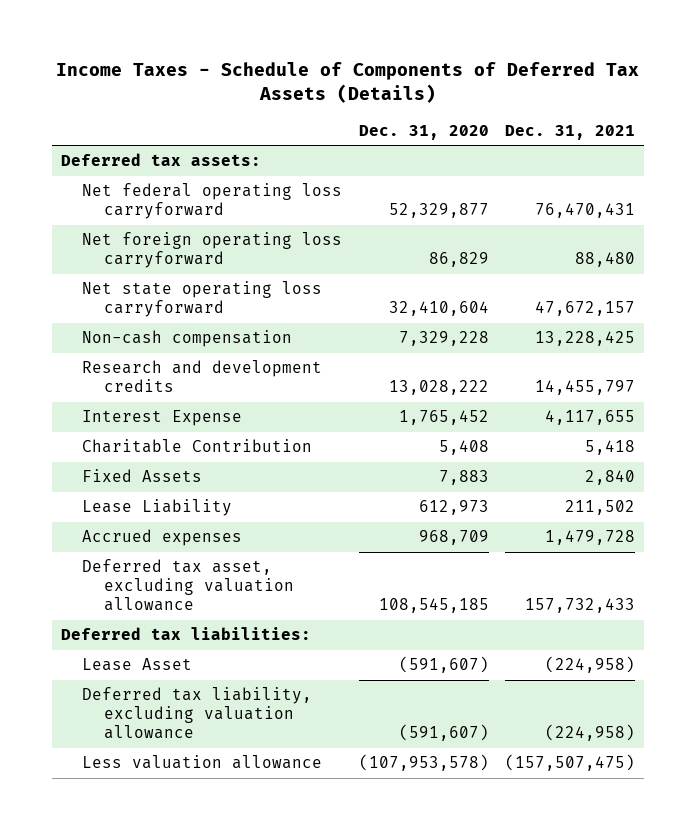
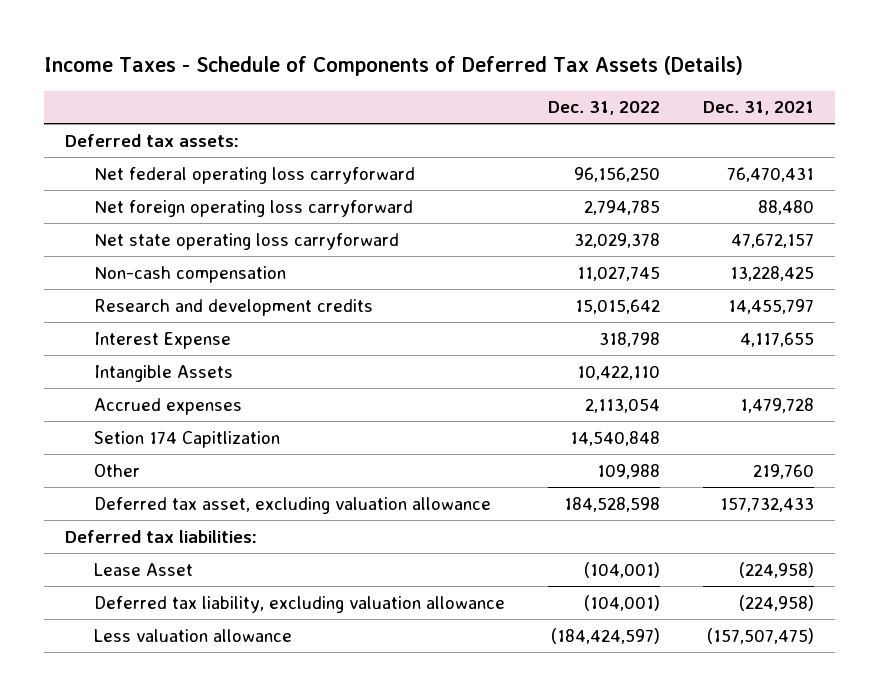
- | Dec. 31, 2020 | Dec. 31, 2021
+ | Dec. 31, 2022 | Dec. 31, 2021
- Charitable Contribution | 5,408 | 5,418
- Fixed Assets | 7,883 | 2,840
- Lease Liability | 612,973 | 211,502
+ Intangible Assets | 10,422,110 |
+ Setion 174 Capitlization | 14,540,848 |
+ Other | 109,988 | 219,760

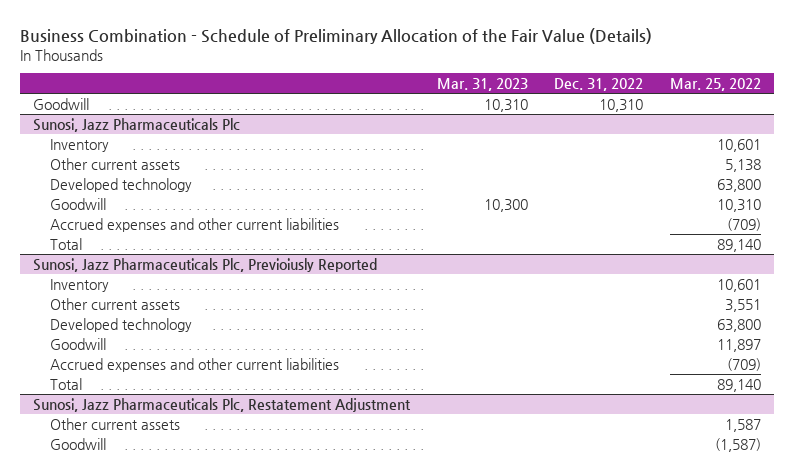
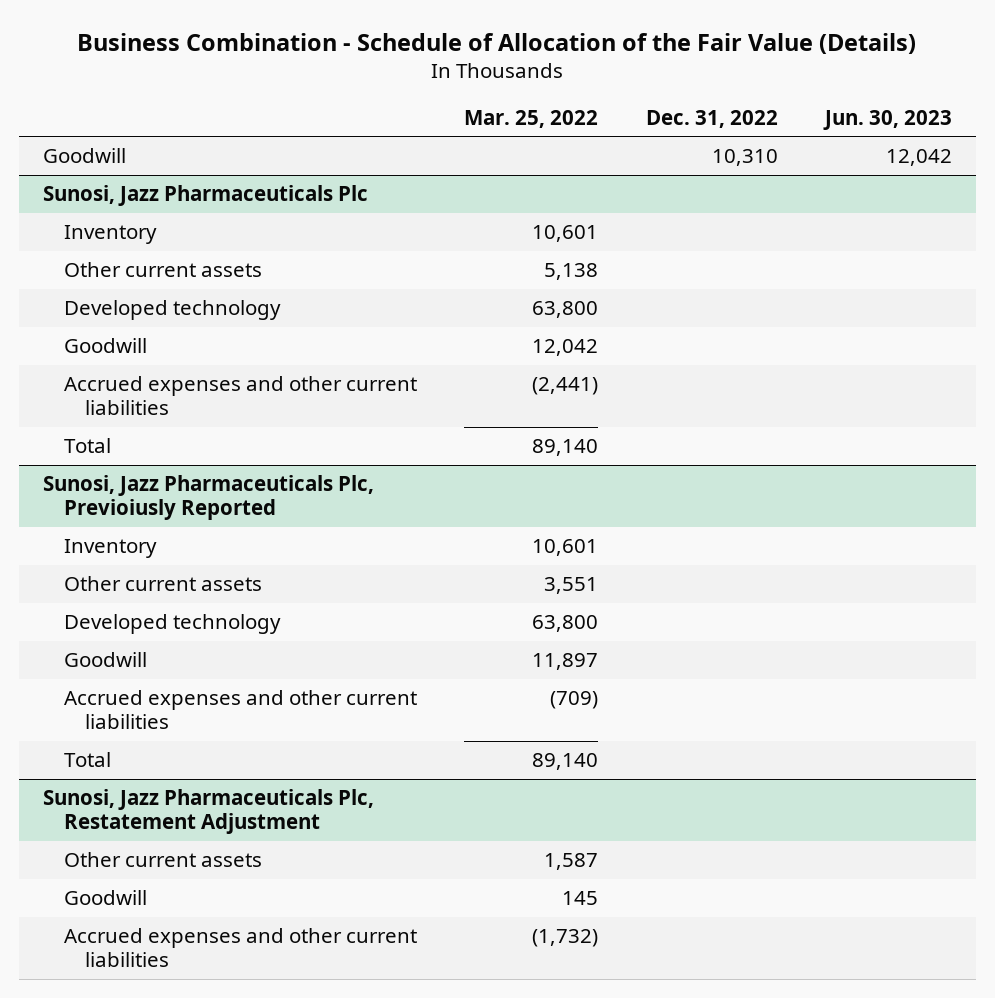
- Business Combination - Schedule of Preliminary Allocation of the Fair Value (Details)
+ Business Combination - Schedule of Allocation of the Fair Value (Details)
- | Mar. 31, 2023 | Dec. 31, 2022 | Mar. 25, 2022
+ | Mar. 25, 2022 | Dec. 31, 2022 | Jun. 30, 2023
@ Sunosi, Jazz Pharmaceuticals Plc
- Goodwill | 10,300 | | 10,310
- Accrued expenses and other current liabilities | | | (709)
+ Goodwill | 12,042 | |
+ Accrued expenses and other current liabilities | (2,441) | |
@ Sunosi, Jazz Pharmaceuticals Plc, Restatement Adjustment
- Goodwill | | | (1,587)
+ Goodwill | 145 | |
+ Accrued expenses and other current liabilities | (1,732) | |

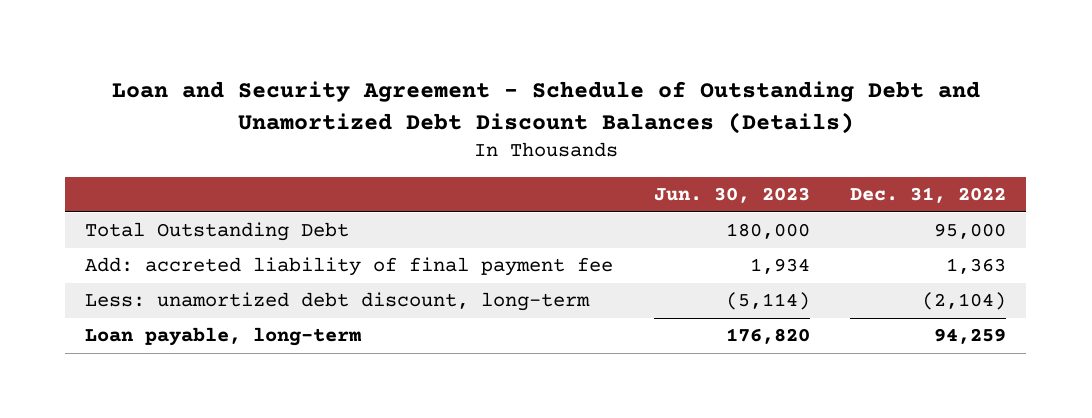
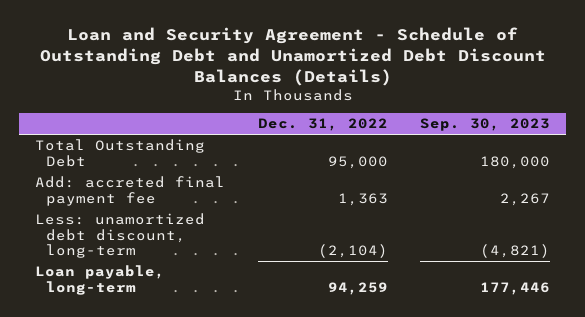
- | Jun. 30, 2023 | Dec. 31, 2022
+ | Dec. 31, 2022 | Sep. 30, 2023
- Add: accreted liability of final payment fee | 1,934 | 1,363
+ Add: accreted final payment fee | 1,363 | 2,267

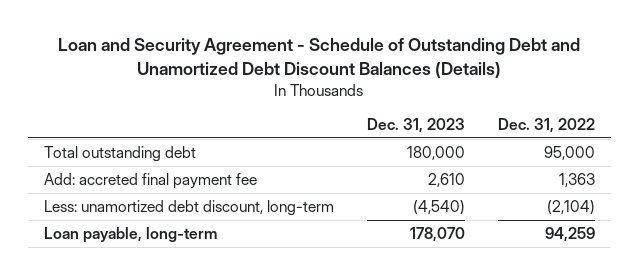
- | Dec. 31, 2022 | Sep. 30, 2023
+ | Dec. 31, 2023 | Dec. 31, 2022
- Total Outstanding Debt | 95,000 | 180,000
+ Total outstanding debt | 180,000 | 95,000

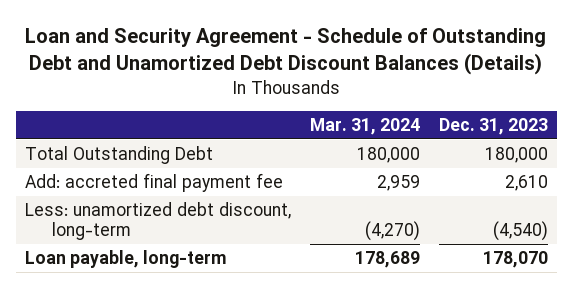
- | Dec. 31, 2023 | Dec. 31, 2022
+ | Mar. 31, 2024 | Dec. 31, 2023
- Total outstanding debt | 180,000 | 95,000
+ Total Outstanding Debt | 180,000 | 180,000

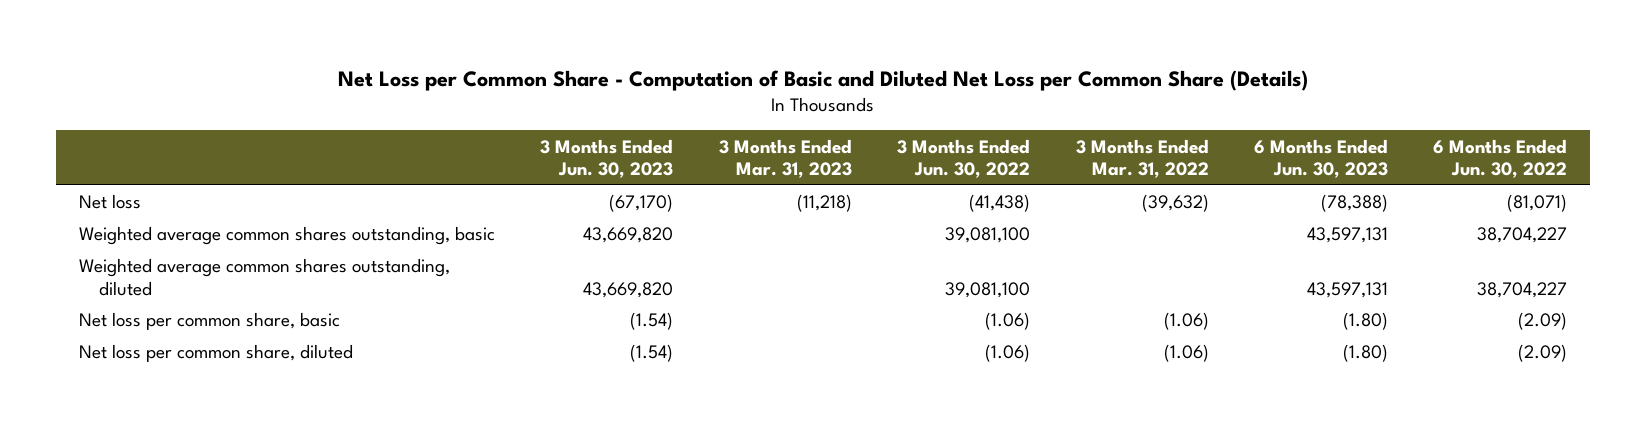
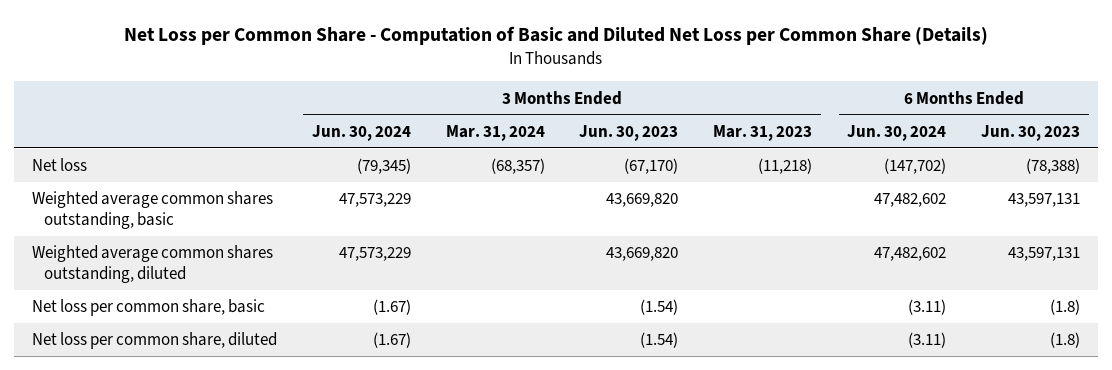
- | 3 Months Ended Jun. 30, 2023 | 3 Months Ended Mar. 31, 2023 | 3 Months Ended Jun. 30, 2022 | 3 Months Ended Mar. 31, 2022 | 6 Months Ended Jun. 30, 2023 | 6 Months Ended Jun. 30, 2022
+ | 3 Months Ended Jun. 30, 2024 | 3 Months Ended Mar. 31, 2024 | 3 Months Ended Jun. 30, 2023 | 3 Months Ended Mar. 31, 2023 | 6 Months Ended Jun. 30, 2024 | 6 Months Ended Jun. 30, 2023
- Net loss per common share, basic | (1.54) | | (1.06) | (1.06) | (1.80) | (2.09)
- Net loss per common share, diluted | (1.54) | | (1.06) | (1.06) | (1.80) | (2.09)
+ Net loss per common share, basic | (1.67) | | (1.54) | | (3.11) | (1.8)
+ Net loss per common share, diluted | (1.67) | | (1.54) | | (3.11) | (1.8)

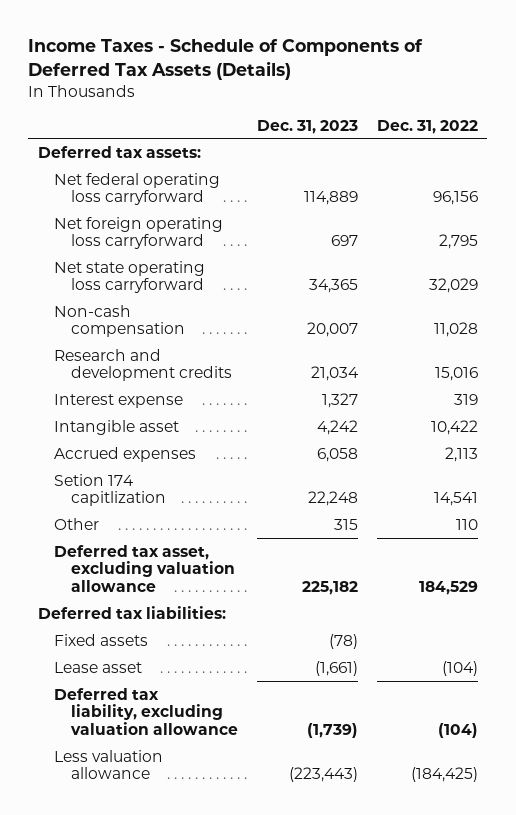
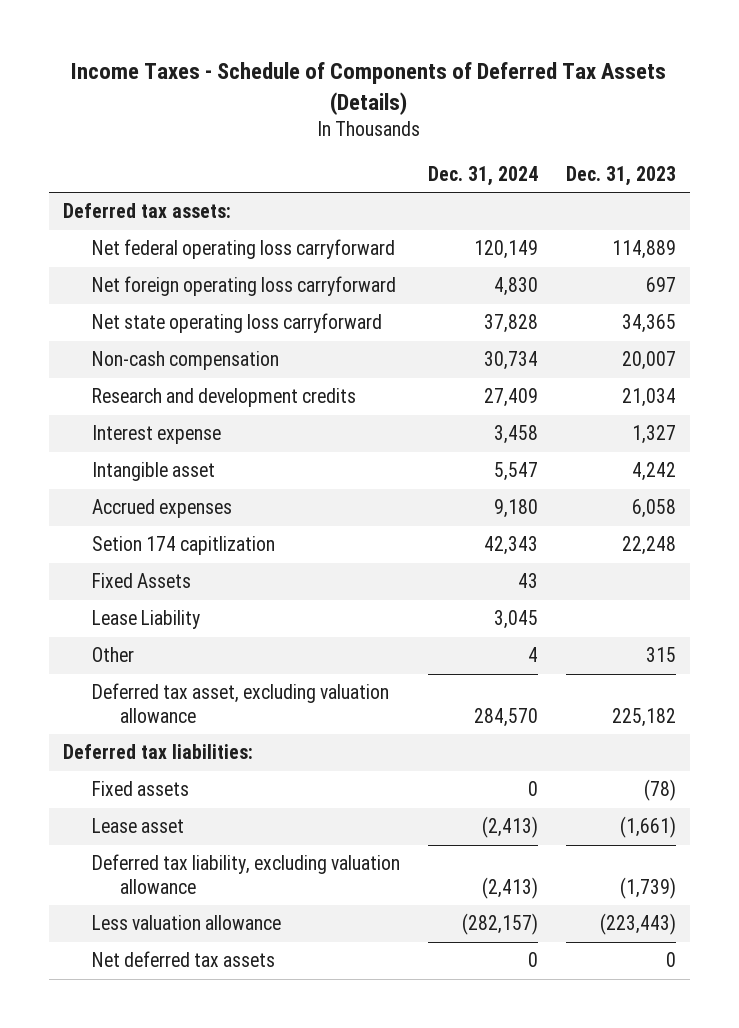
- | Dec. 31, 2023 | Dec. 31, 2022
+ | Dec. 31, 2024 | Dec. 31, 2023
+ Fixed Assets | 43 |
+ Lease Liability | 3,045 |
+ Net deferred tax assets | 0 | 0

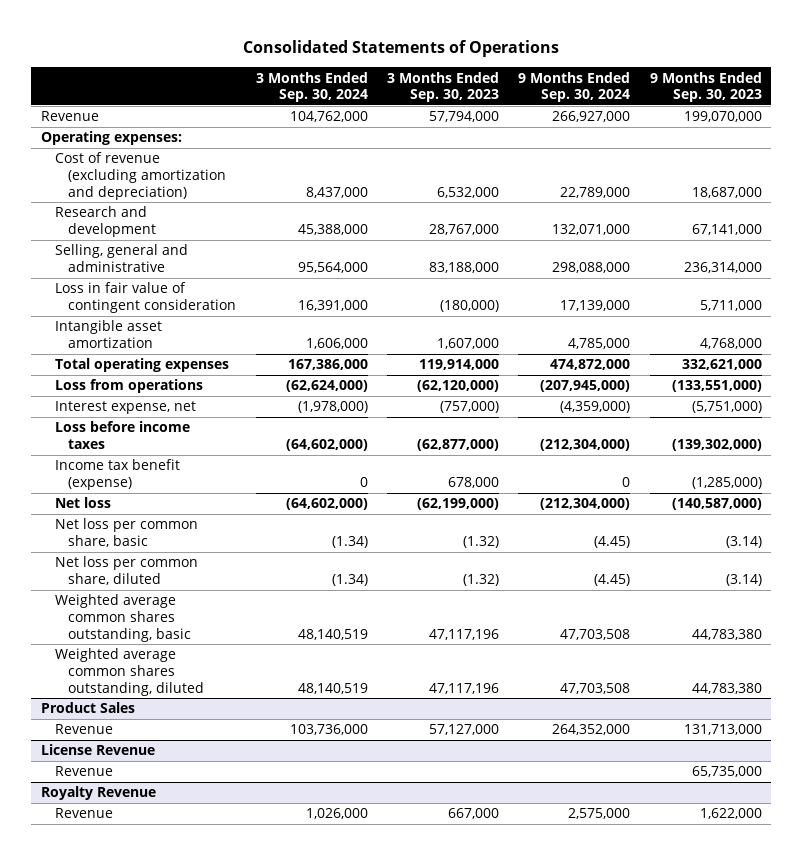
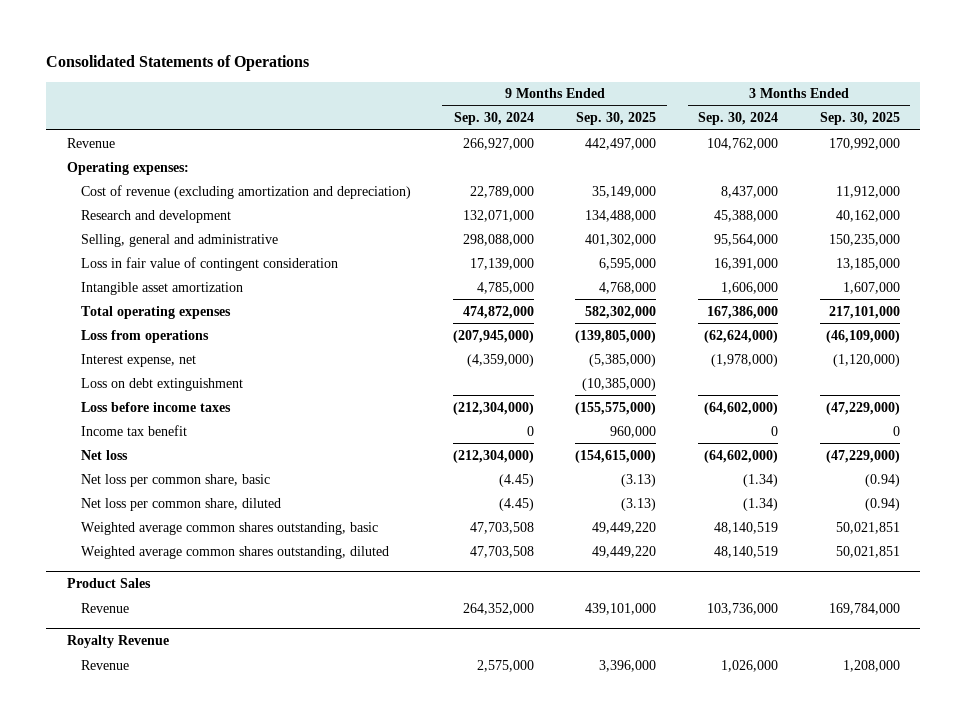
- | 3 Months Ended Sep. 30, 2024 | 3 Months Ended Sep. 30, 2023 | 9 Months Ended Sep. 30, 2024 | 9 Months Ended Sep. 30, 2023
+ | 9 Months Ended Sep. 30, 2024 | 9 Months Ended Sep. 30, 2025 | 3 Months Ended Sep. 30, 2024 | 3 Months Ended Sep. 30, 2025
+ Loss on debt extinguishment | | (10,385,000) | |
- Income tax benefit (expense) | 0 | 678,000 | 0 | (1,285,000)
+ Income tax benefit | 0 | 960,000 | 0 | 0
- License Revenue
- Revenue | | | | 65,735,000

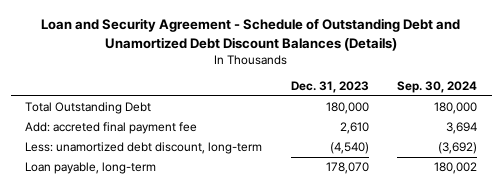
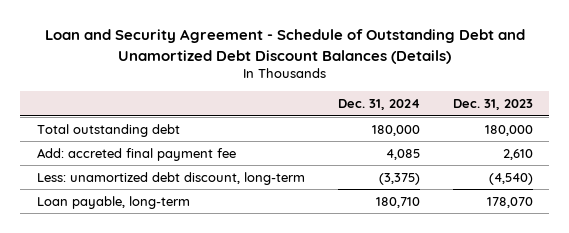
- | Dec. 31, 2023 | Sep. 30, 2024
+ | Dec. 31, 2024 | Dec. 31, 2023
- Total Outstanding Debt | 180,000 | 180,000
+ Total outstanding debt | 180,000 | 180,000

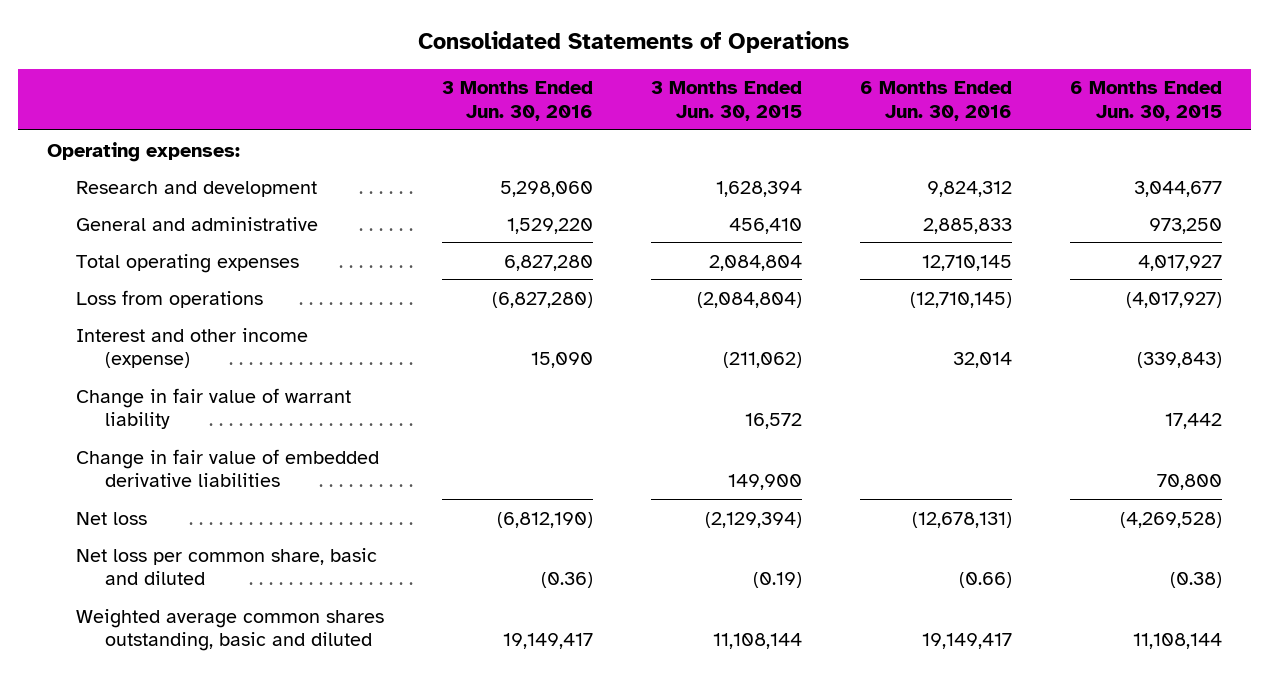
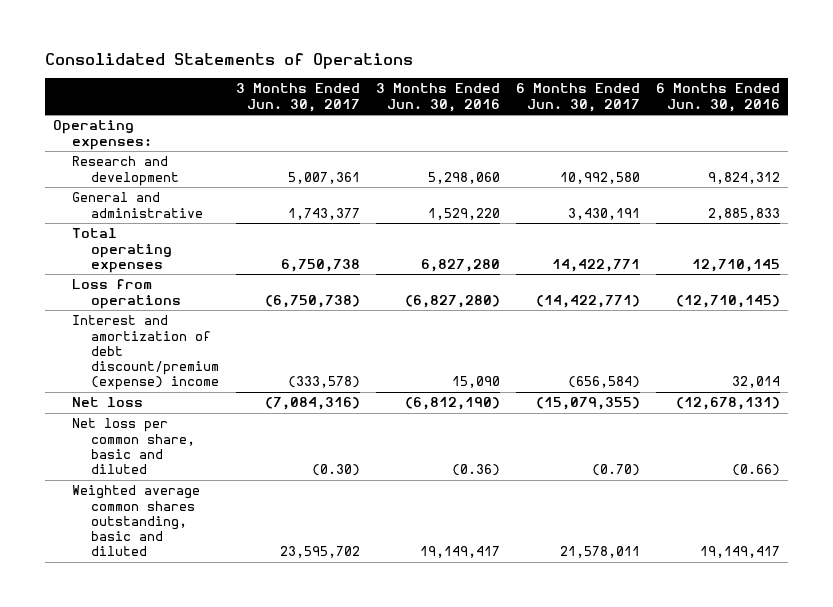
- | 3 Months Ended Jun. 30, 2016 | 3 Months Ended Jun. 30, 2015 | 6 Months Ended Jun. 30, 2016 | 6 Months Ended Jun. 30, 2015
+ | 3 Months Ended Jun. 30, 2017 | 3 Months Ended Jun. 30, 2016 | 6 Months Ended Jun. 30, 2017 | 6 Months Ended Jun. 30, 2016
- Interest and other income (expense) | 15,090 | (211,062) | 32,014 | (339,843)
- Change in fair value of warrant liability | | 16,572 | | 17,442
- Change in fair value of embedded derivative liabilities | | 149,900 | | 70,800
+ Interest and amortization of debt discount/premium (expense) income | (333,578) | 15,090 | (656,584) | 32,014

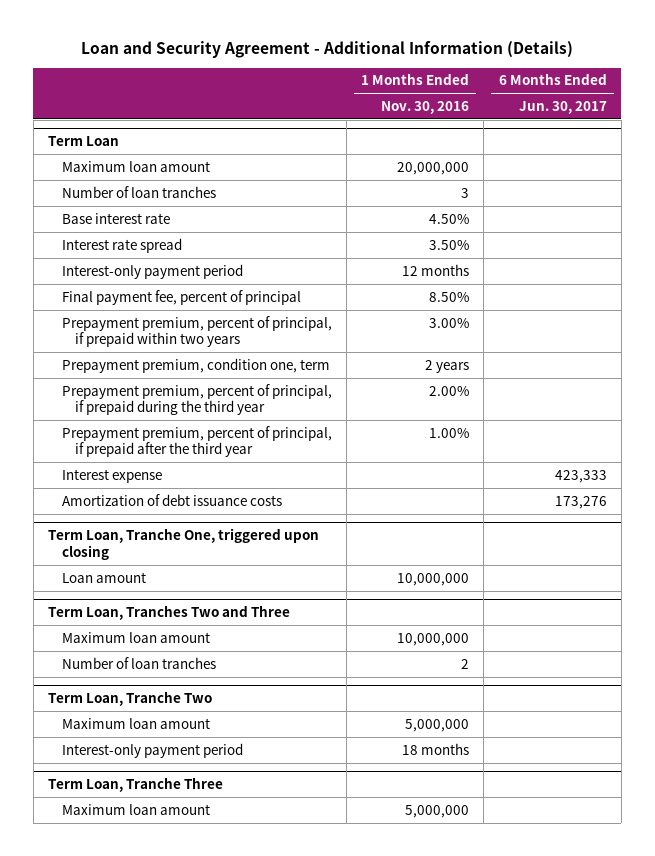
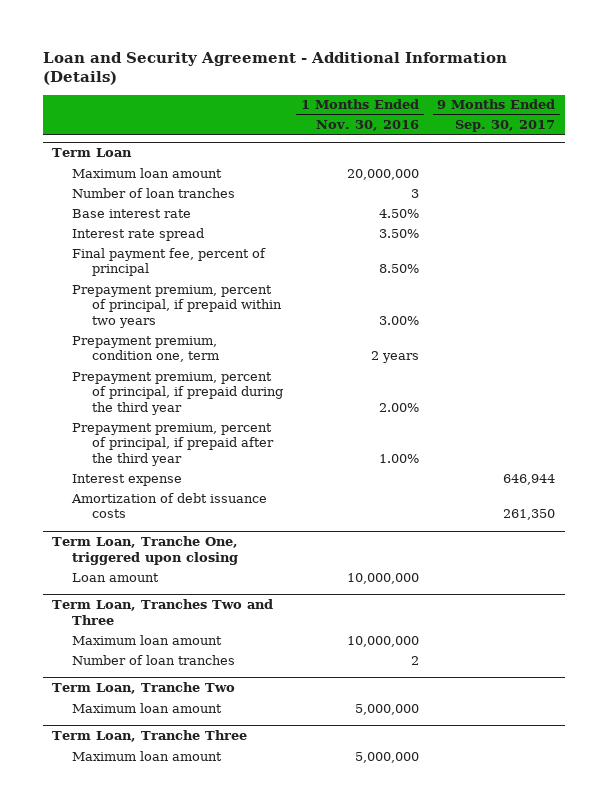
- | 1 Months Ended Nov. 30, 2016 | 6 Months Ended Jun. 30, 2017
+ | 1 Months Ended Nov. 30, 2016 | 9 Months Ended Sep. 30, 2017
@ Term Loan
- Interest-only payment period | 12 months |
@ Term Loan, Tranche Two
- Interest-only payment period | 18 months |

